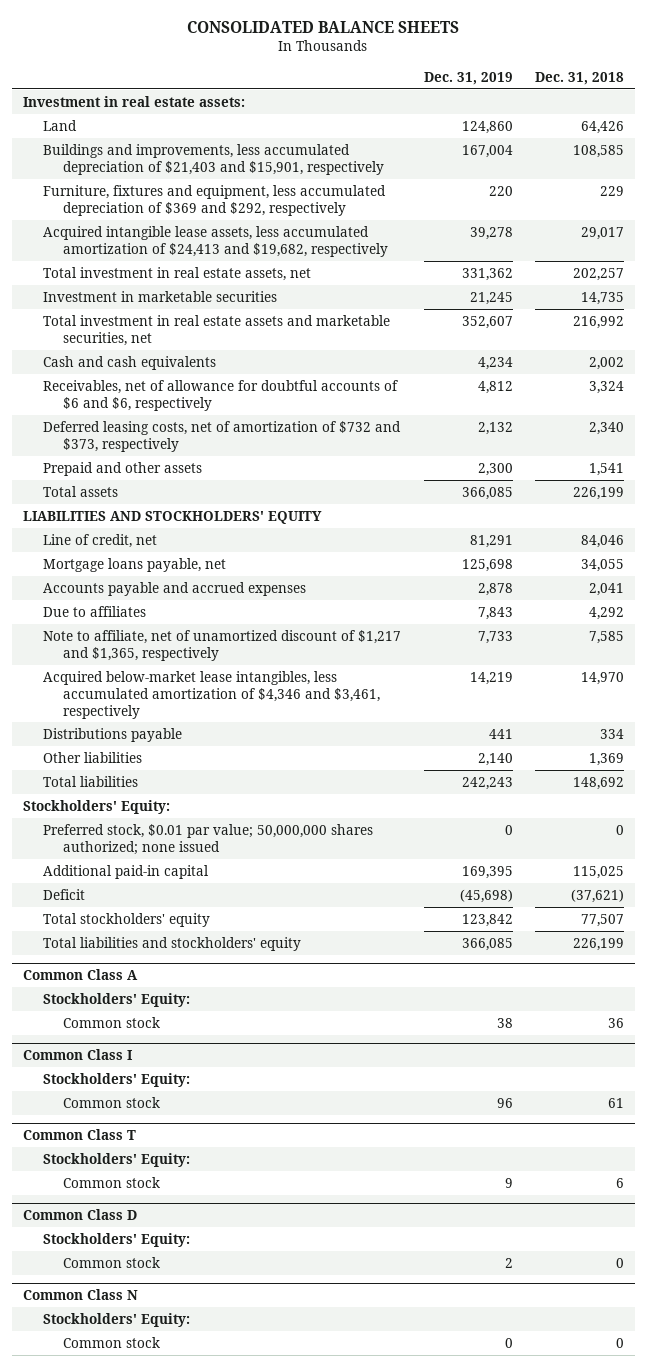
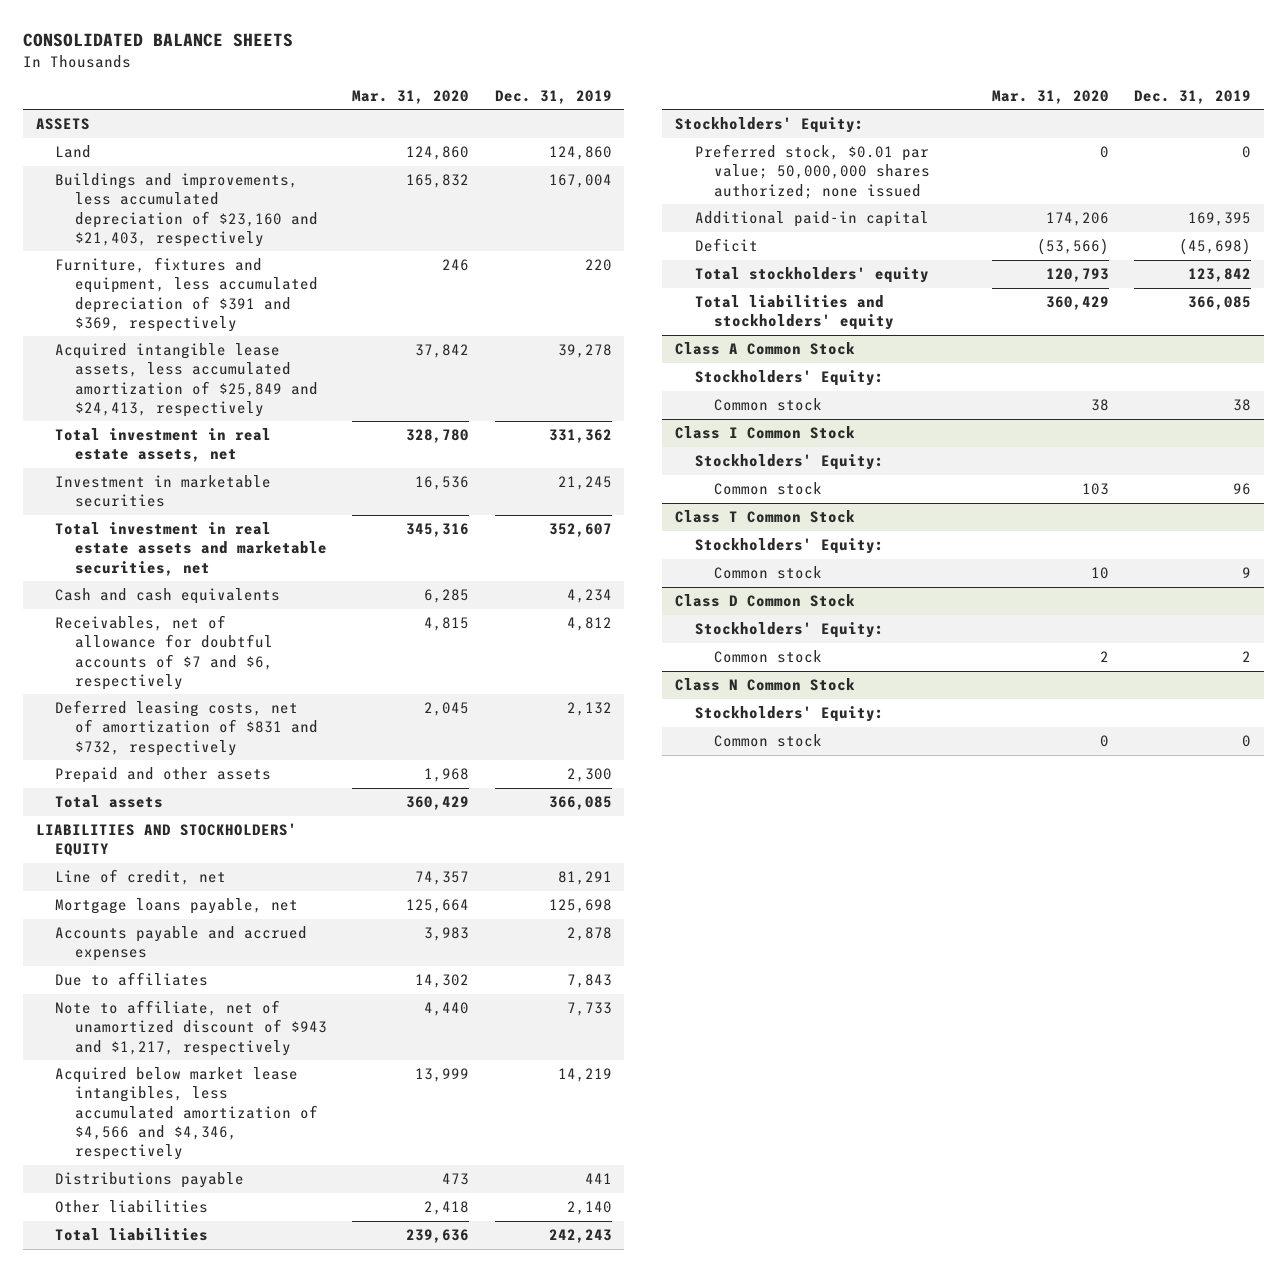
- | Dec. 31, 2019 | Dec. 31, 2018
+ | Mar. 31, 2020 | Dec. 31, 2019
- Investment in real estate assets:
+ ASSETS
- Buildings and improvements, less accumulated depreciation of $21,403 and $15,901, respectively | 167,004 | 108,585
- Furniture, fixtures and equipment, less accumulated depreciation of $369 and $292, respectively | 220 | 229
- Acquired intangible lease assets, less accumulated amortization of $24,413 and $19,682, respectively | 39,278 | 29,017
+ Buildings and improvements, less accumulated depreciation of $23,160 and $21,403, respectively | 165,832 | 167,004
+ Furniture, fixtures and equipment, less accumulated depreciation of $391 and $369, respectively | 246 | 220
+ Acquired intangible lease assets, less accumulated amortization of $25,849 and $24,413, respectively | 37,842 | 39,278
- Receivables, net of allowance for doubtful accounts of $6 and $6, respectively | 4,812 | 3,324
- Deferred leasing costs, net of amortization of $732 and $373, respectively | 2,132 | 2,340
+ Receivables, net of allowance for doubtful accounts of $7 and $6, respectively | 4,815 | 4,812
+ Deferred leasing costs, net of amortization of $831 and $732, respectively | 2,045 | 2,132
- Note to affiliate, net of unamortized discount of $1,217 and $1,365, respectively | 7,733 | 7,585
- Acquired below-market lease intangibles, less accumulated amortization of $4,346 and $3,461, respectively | 14,219 | 14,970
+ Note to affiliate, net of unamortized discount of $943 and $1,217, respectively | 4,440 | 7,733
+ Acquired below market lease intangibles, less accumulated amortization of $4,566 and $4,346, respectively | 13,999 | 14,219
- Common Class A
+ Class A Common Stock
- Common Class I
+ Class I Common Stock
- Common Class T
+ Class T Common Stock
- Common Class D
+ Class D Common Stock
- Common Class N
+ Class N Common Stock

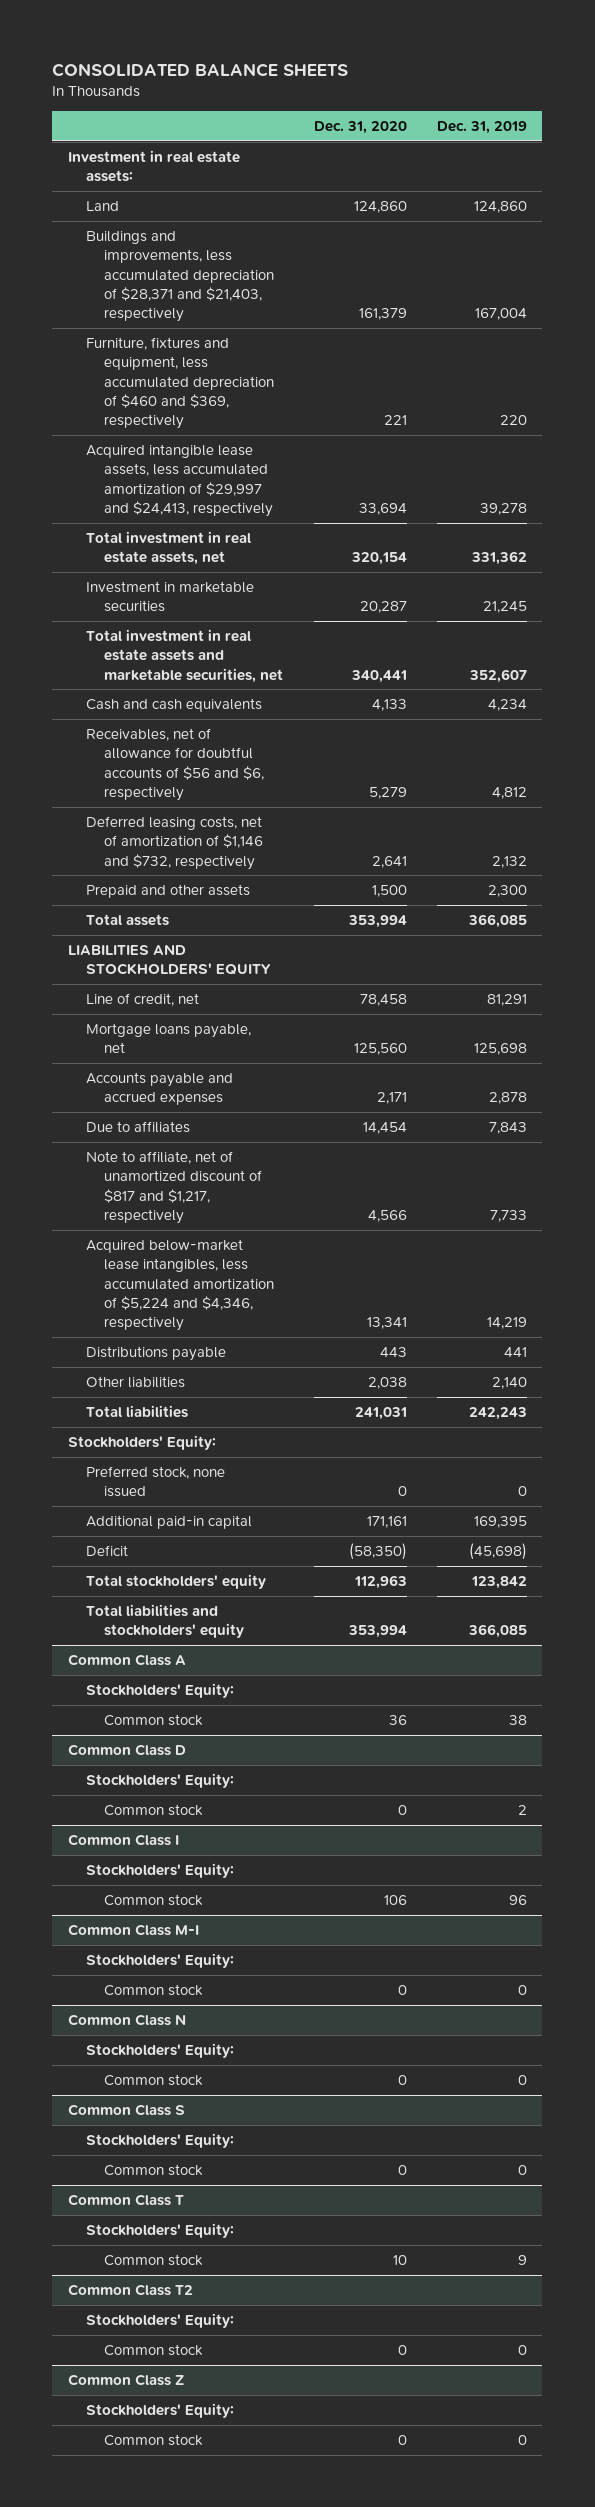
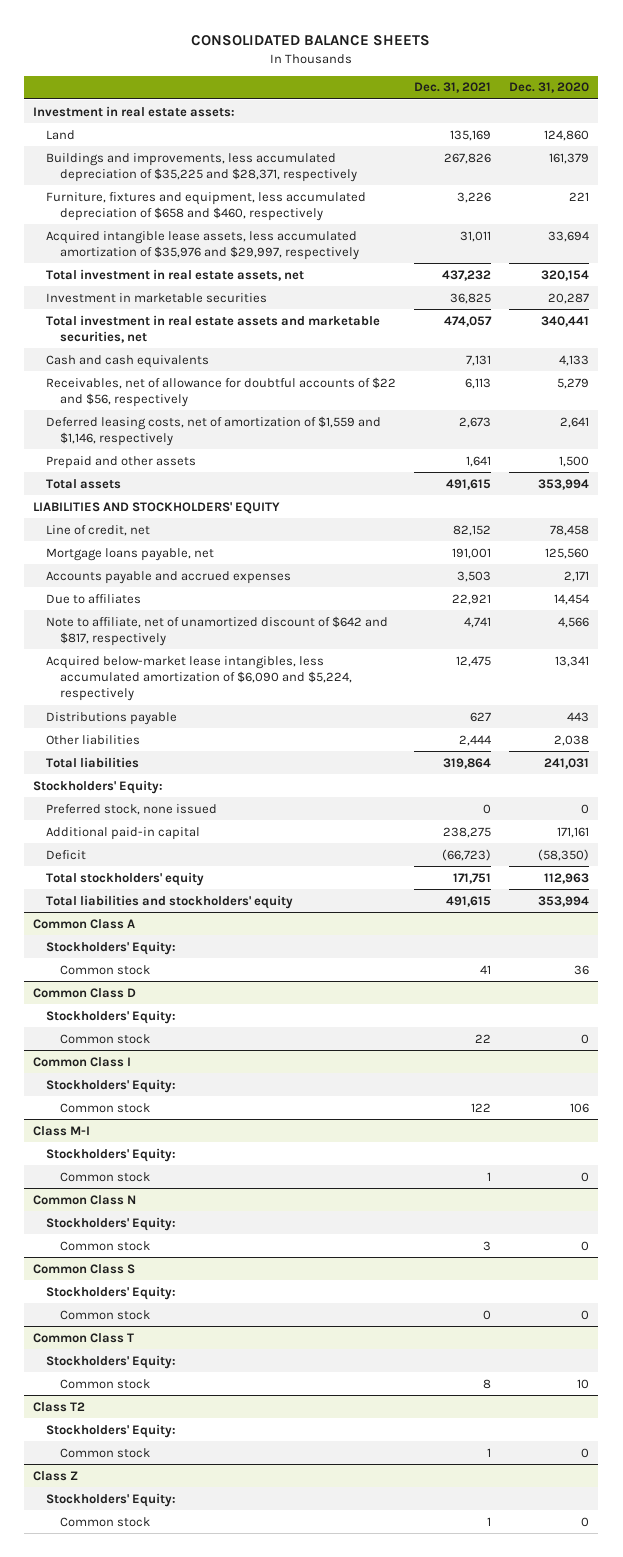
- | Dec. 31, 2020 | Dec. 31, 2019
+ | Dec. 31, 2021 | Dec. 31, 2020
- Buildings and improvements, less accumulated depreciation of $28,371 and $21,403, respectively | 161,379 | 167,004
- Furniture, fixtures and equipment, less accumulated depreciation of $460 and $369, respectively | 221 | 220
- Acquired intangible lease assets, less accumulated amortization of $29,997 and $24,413, respectively | 33,694 | 39,278
+ Buildings and improvements, less accumulated depreciation of $35,225 and $28,371, respectively | 267,826 | 161,379
+ Furniture, fixtures and equipment, less accumulated depreciation of $658 and $460, respectively | 3,226 | 221
+ Acquired intangible lease assets, less accumulated amortization of $35,976 and $29,997, respectively | 31,011 | 33,694
- Receivables, net of allowance for doubtful accounts of $56 and $6, respectively | 5,279 | 4,812
- Deferred leasing costs, net of amortization of $1,146 and $732, respectively | 2,641 | 2,132
+ Receivables, net of allowance for doubtful accounts of $22 and $56, respectively | 6,113 | 5,279
+ Deferred leasing costs, net of amortization of $1,559 and $1,146, respectively | 2,673 | 2,641
- Note to affiliate, net of unamortized discount of $817 and $1,217, respectively | 4,566 | 7,733
- Acquired below-market lease intangibles, less accumulated amortization of $5,224 and $4,346, respectively | 13,341 | 14,219
+ Note to affiliate, net of unamortized discount of $642 and $817, respectively | 4,741 | 4,566
+ Acquired below-market lease intangibles, less accumulated amortization of $6,090 and $5,224, respectively | 12,475 | 13,341
- Common Class M-I
+ Class M-I
- Common Class T2
+ Class T2
- Common Class Z
+ Class Z

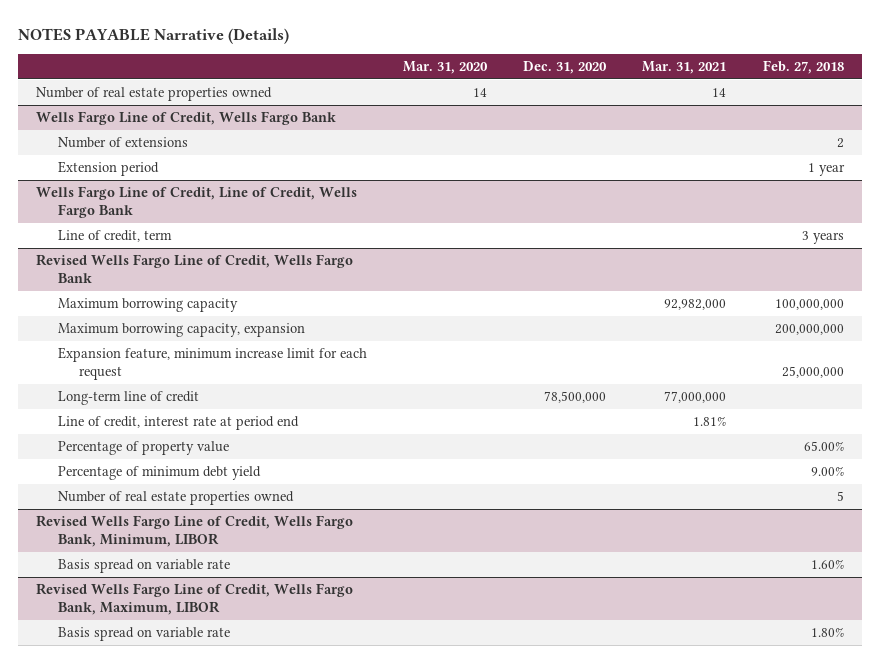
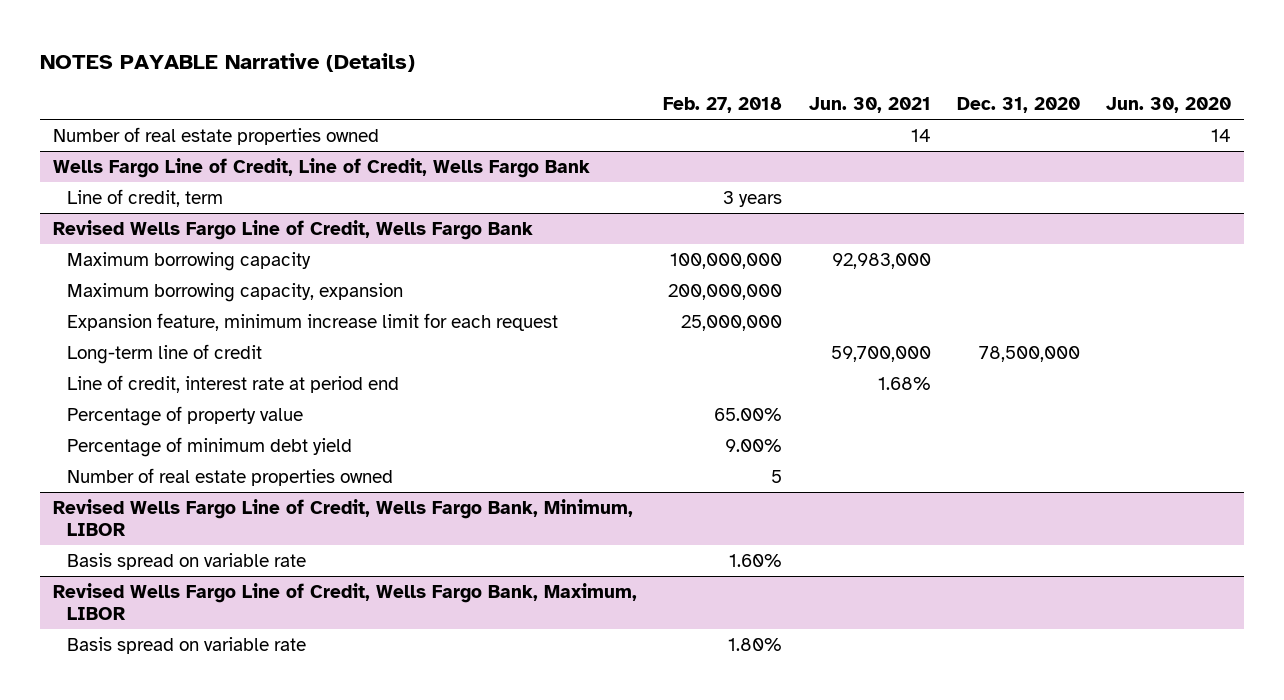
- | Mar. 31, 2020 | Dec. 31, 2020 | Mar. 31, 2021 | Feb. 27, 2018
+ | Feb. 27, 2018 | Jun. 30, 2021 | Dec. 31, 2020 | Jun. 30, 2020
- Wells Fargo Line of Credit, Wells Fargo Bank
- Number of extensions | | | | 2
- Extension period | | | | 1 year

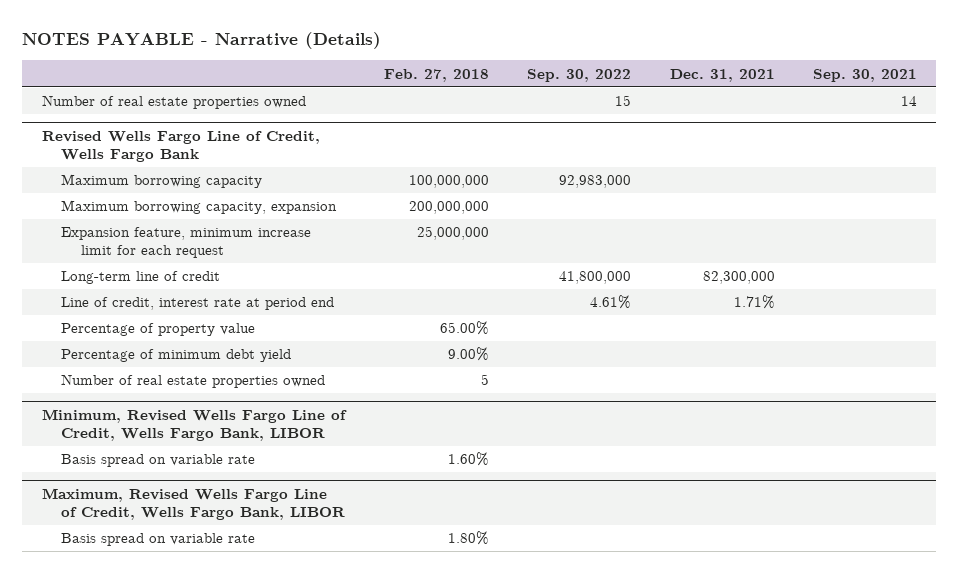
- NOTES PAYABLE Narrative (Details)
+ NOTES PAYABLE - Narrative (Details)
- | Feb. 27, 2018 | Jun. 30, 2021 | Dec. 31, 2020 | Jun. 30, 2020
+ | Feb. 27, 2018 | Sep. 30, 2022 | Dec. 31, 2021 | Sep. 30, 2021
- Wells Fargo Line of Credit, Line of Credit, Wells Fargo Bank
- Line of credit, term | 3 years | | |
- Revised Wells Fargo Line of Credit, Wells Fargo Bank, Minimum, LIBOR
+ Minimum, Revised Wells Fargo Line of Credit, Wells Fargo Bank, LIBOR
- Revised Wells Fargo Line of Credit, Wells Fargo Bank, Maximum, LIBOR
+ Maximum, Revised Wells Fargo Line of Credit, Wells Fargo Bank, LIBOR

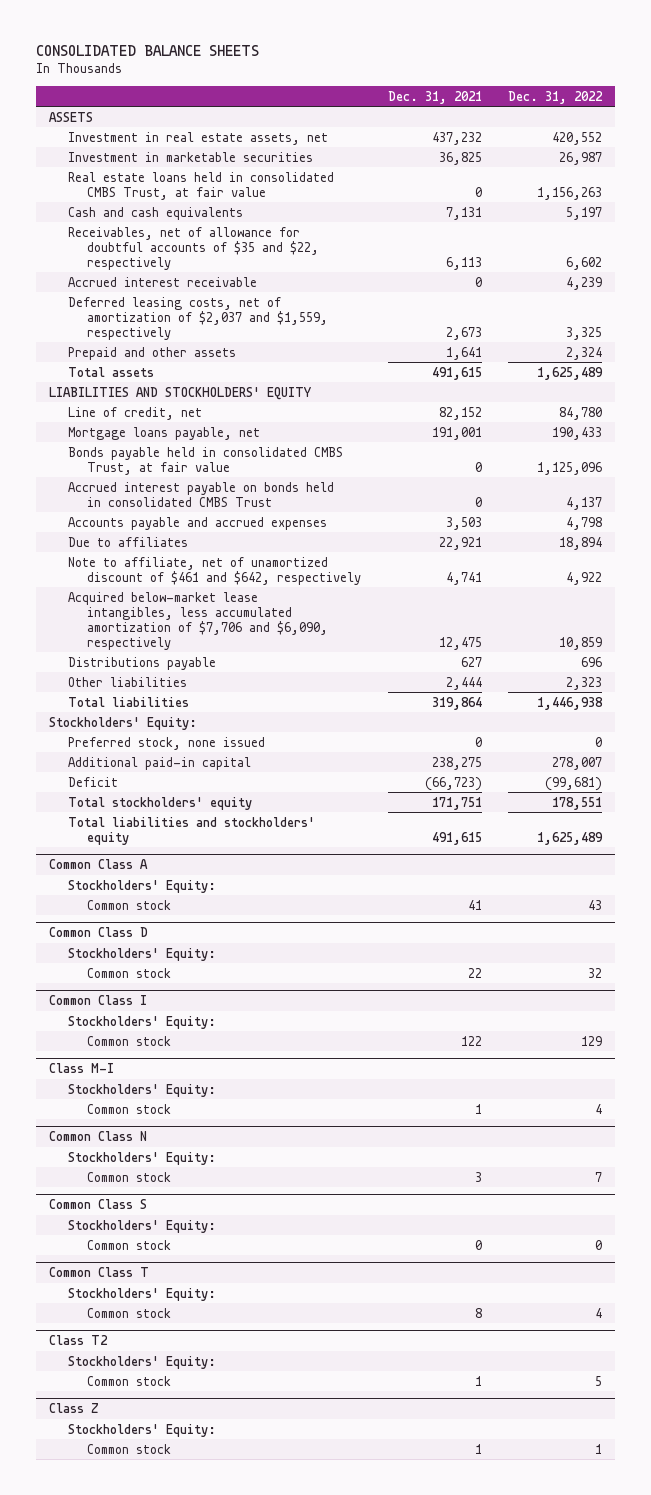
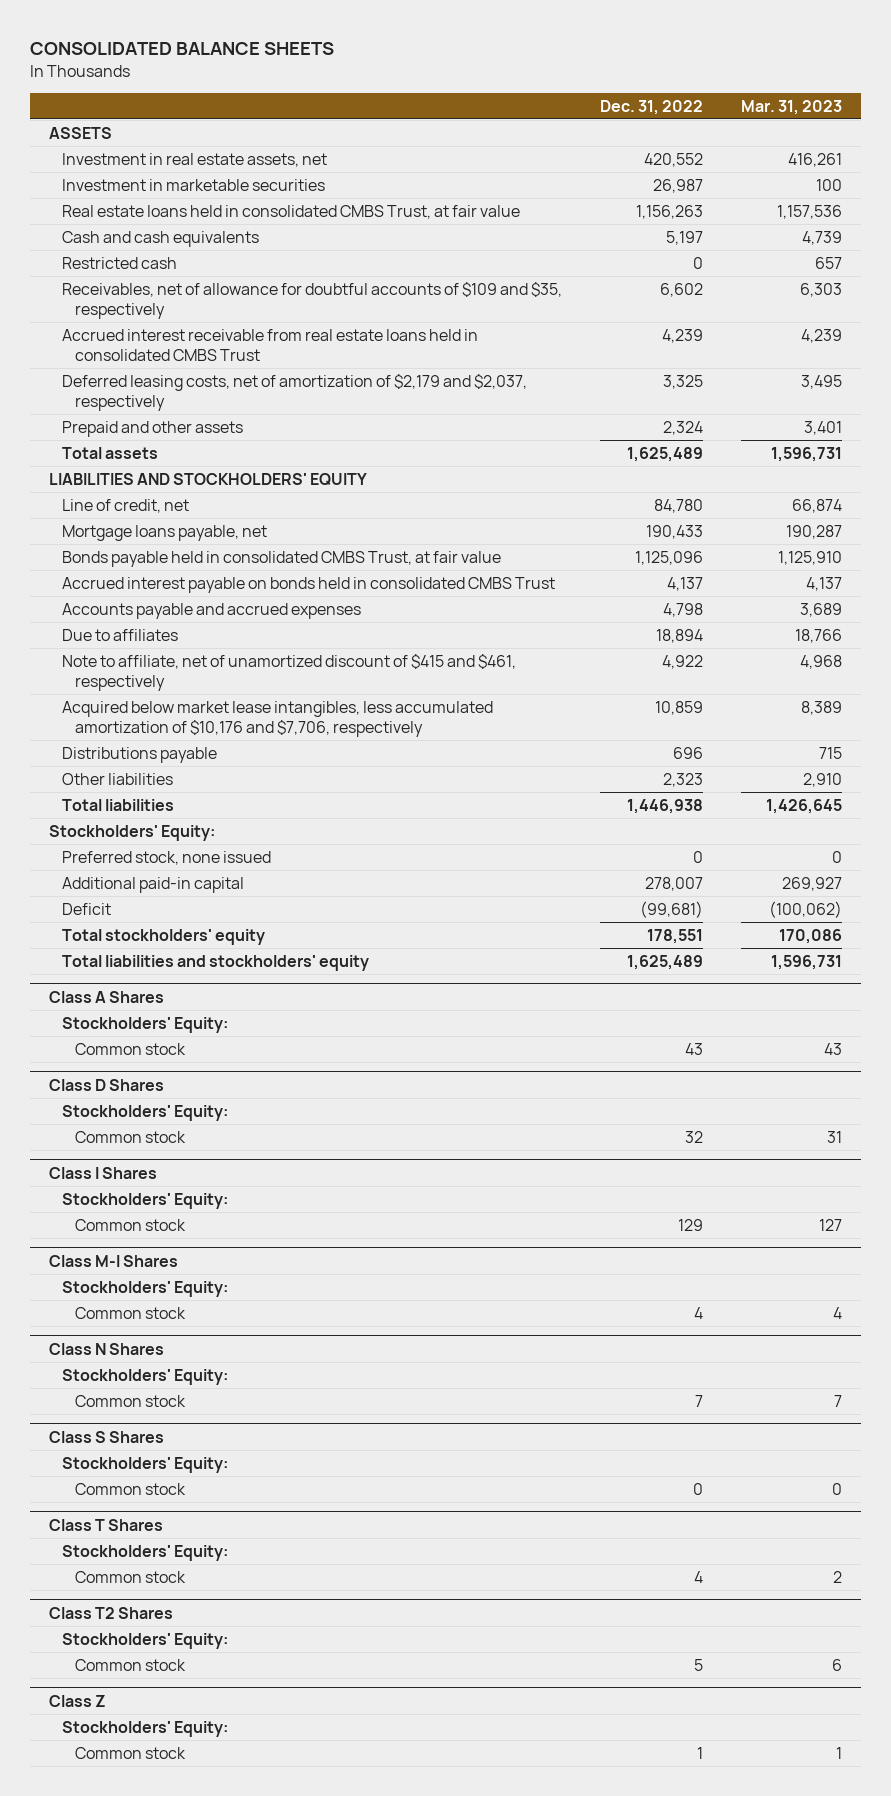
- | Dec. 31, 2021 | Dec. 31, 2022
+ | Dec. 31, 2022 | Mar. 31, 2023
- Receivables, net of allowance for doubtful accounts of $35 and $22, respectively | 6,113 | 6,602
- Accrued interest receivable | 0 | 4,239
- Deferred leasing costs, net of amortization of $2,037 and $1,559, respectively | 2,673 | 3,325
+ Restricted cash | 0 | 657
+ Receivables, net of allowance for doubtful accounts of $109 and $35, respectively | 6,602 | 6,303
+ Accrued interest receivable from real estate loans held in consolidated CMBS Trust | 4,239 | 4,239
+ Deferred leasing costs, net of amortization of $2,179 and $2,037, respectively | 3,325 | 3,495
- Note to affiliate, net of unamortized discount of $461 and $642, respectively | 4,741 | 4,922
- Acquired below-market lease intangibles, less accumulated amortization of $7,706 and $6,090, respectively | 12,475 | 10,859
+ Note to affiliate, net of unamortized discount of $415 and $461, respectively | 4,922 | 4,968
+ Acquired below market lease intangibles, less accumulated amortization of $10,176 and $7,706, respectively | 10,859 | 8,389
- Common Class A
+ Class A Shares
- Common Class D
+ Class D Shares
- Common Class I
+ Class I Shares
- Class M-I
+ Class M-I Shares
- Common Class N
+ Class N Shares
- Common Class S
+ Class S Shares
- Common Class T
+ Class T Shares
- Class T2
+ Class T2 Shares

